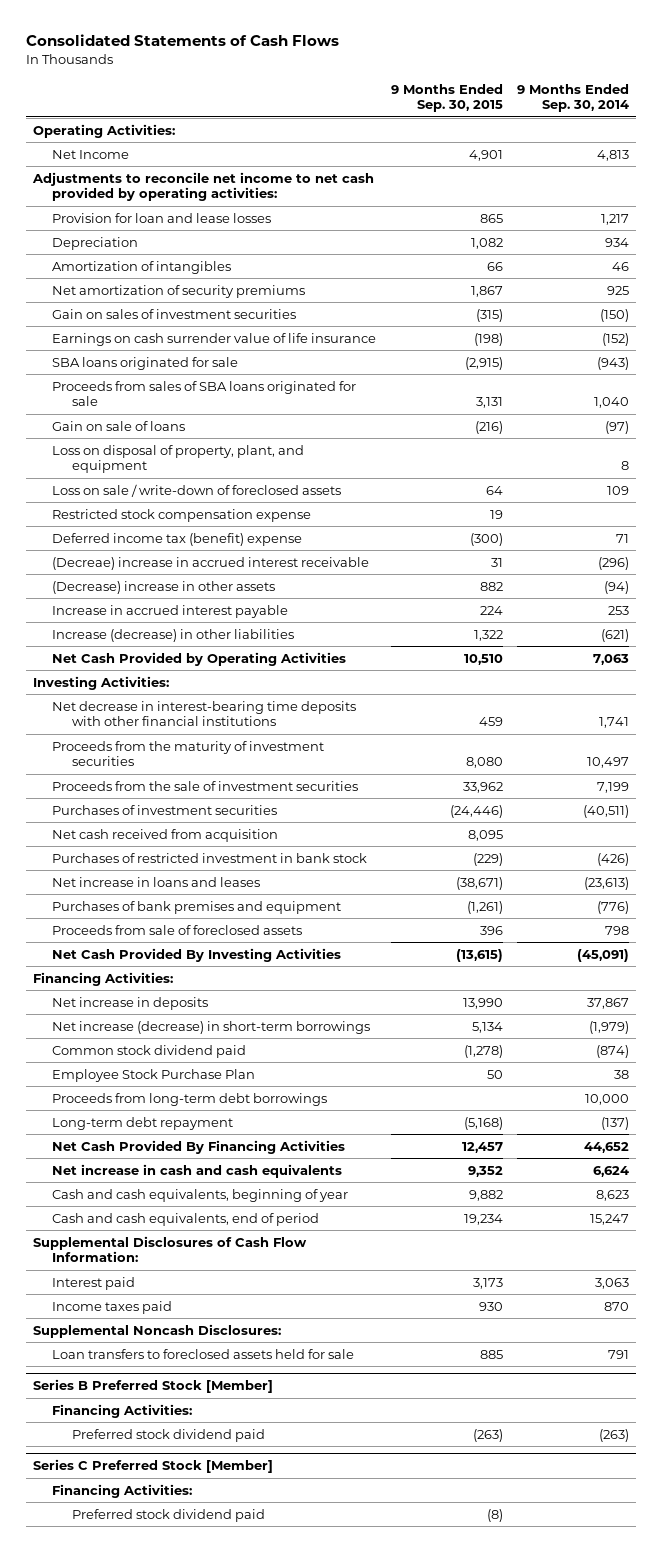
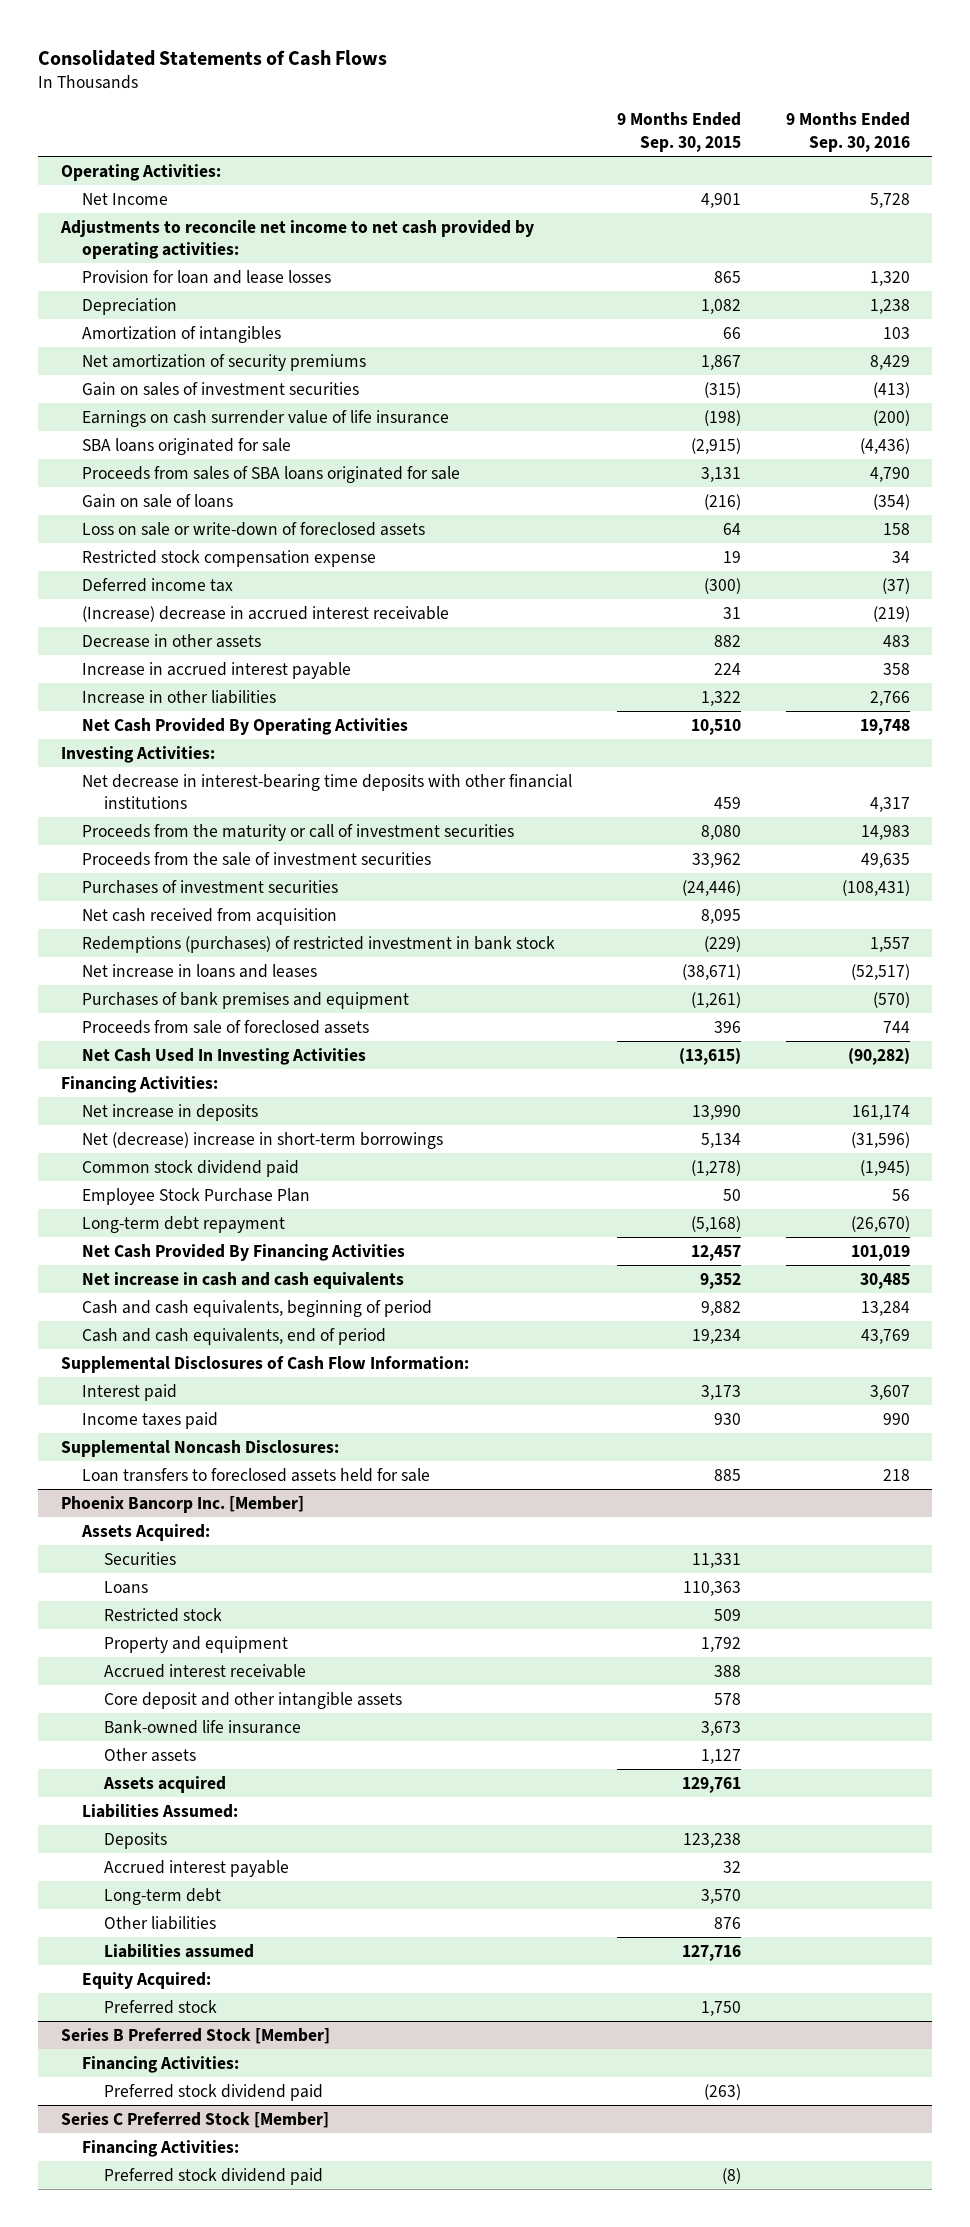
- | 9 Months Ended Sep. 30, 2015 | 9 Months Ended Sep. 30, 2014
+ | 9 Months Ended Sep. 30, 2015 | 9 Months Ended Sep. 30, 2016
- Loss on disposal of property, plant, and equipment | | 8
- Loss on sale / write-down of foreclosed assets | 64 | 109
+ Loss on sale or write-down of foreclosed assets | 64 | 158
- Deferred income tax (benefit) expense | (300) | 71
- (Decreae) increase in accrued interest receivable | 31 | (296)
- (Decrease) increase in other assets | 882 | (94)
+ Deferred income tax | (300) | (37)
+ (Increase) decrease in accrued interest receivable | 31 | (219)
+ Decrease in other assets | 882 | 483
- Increase (decrease) in other liabilities | 1,322 | (621)
- Net Cash Provided by Operating Activities | 10,510 | 7,063
+ Increase in other liabilities | 1,322 | 2,766
+ Net Cash Provided By Operating Activities | 10,510 | 19,748
- Proceeds from the maturity of investment securities | 8,080 | 10,497
+ Proceeds from the maturity or call of investment securities | 8,080 | 14,983
- Purchases of restricted investment in bank stock | (229) | (426)
+ Redemptions (purchases) of restricted investment in bank stock | (229) | 1,557
- Net Cash Provided By Investing Activities | (13,615) | (45,091)
+ Net Cash Used In Investing Activities | (13,615) | (90,282)
- Net increase (decrease) in short-term borrowings | 5,134 | (1,979)
+ Net (decrease) increase in short-term borrowings | 5,134 | (31,596)
- Proceeds from long-term debt borrowings | | 10,000
- Cash and cash equivalents, beginning of year | 9,882 | 8,623
+ Cash and cash equivalents, beginning of period | 9,882 | 13,284
+ Phoenix Bancorp Inc. [Member]
+ Assets Acquired:
+ Securities | 11,331 |
+ Loans | 110,363 |
+ Restricted stock | 509 |
+ Property and equipment | 1,792 |
+ Accrued interest receivable | 388 |
+ Core deposit and other intangible assets | 578 |
+ Bank-owned life insurance | 3,673 |
+ Other assets | 1,127 |
+ Assets acquired | 129,761 |
+ Liabilities Assumed:
+ Deposits | 123,238 |
+ Accrued interest payable | 32 |
+ Long-term debt | 3,570 |
+ Other liabilities | 876 |
+ Liabilities assumed | 127,716 |
+ Equity Acquired:
+ Preferred stock | 1,750 |

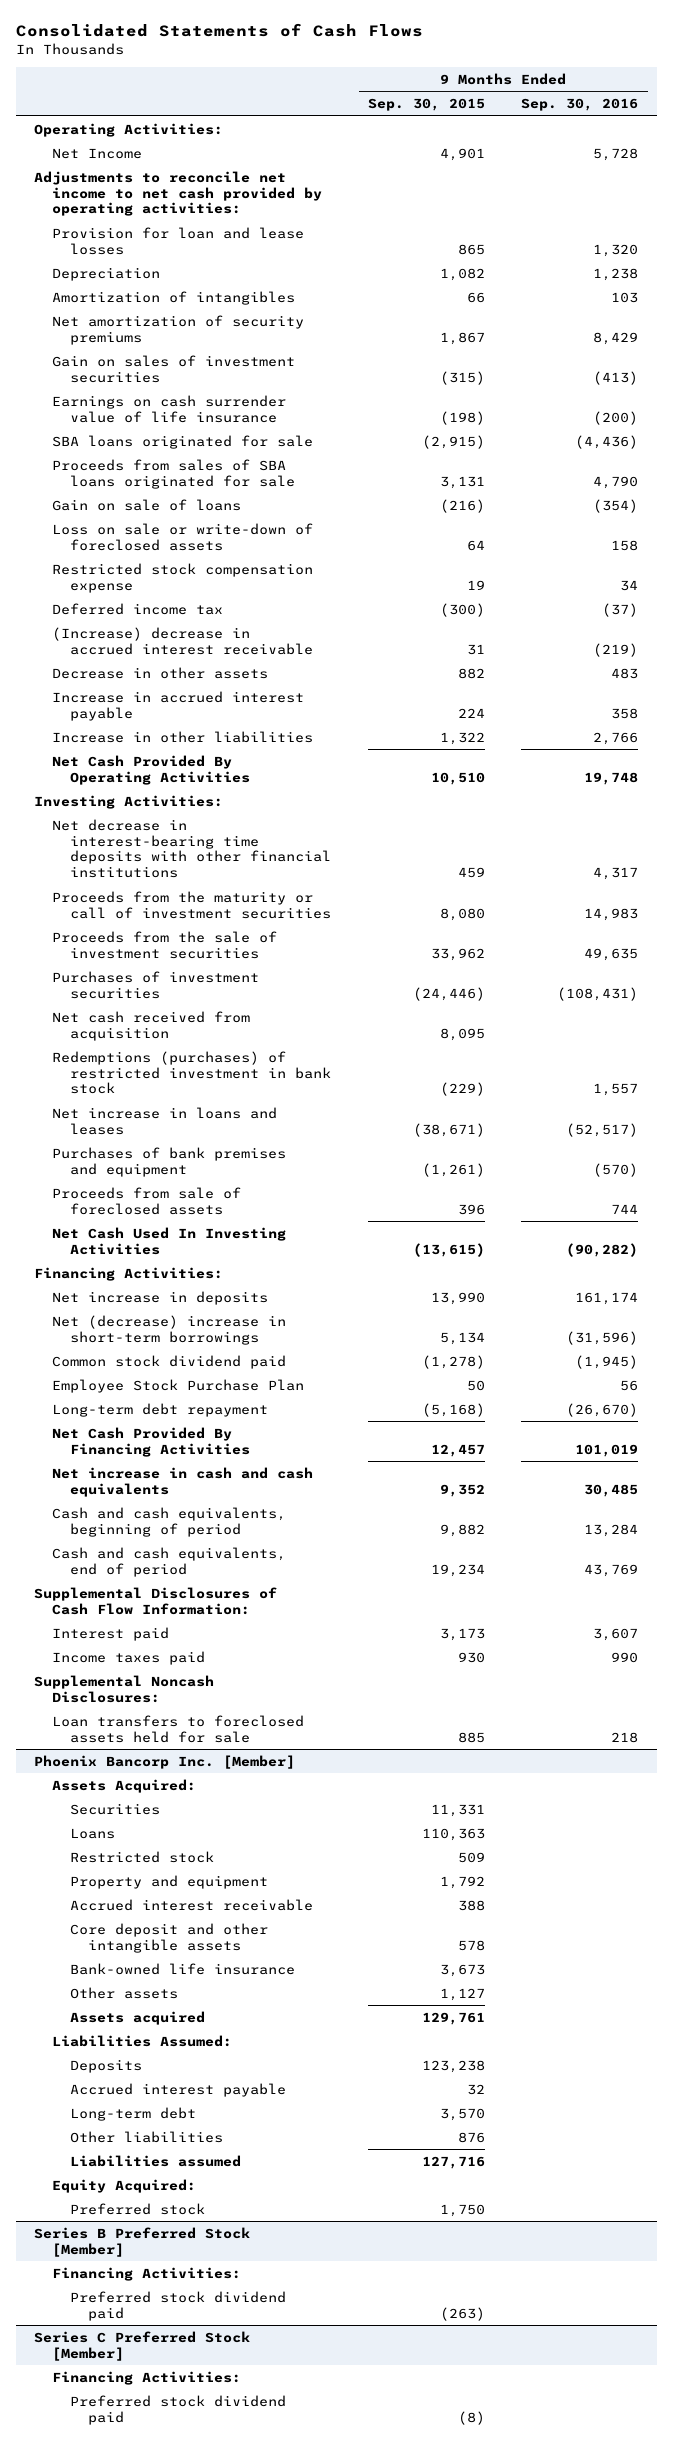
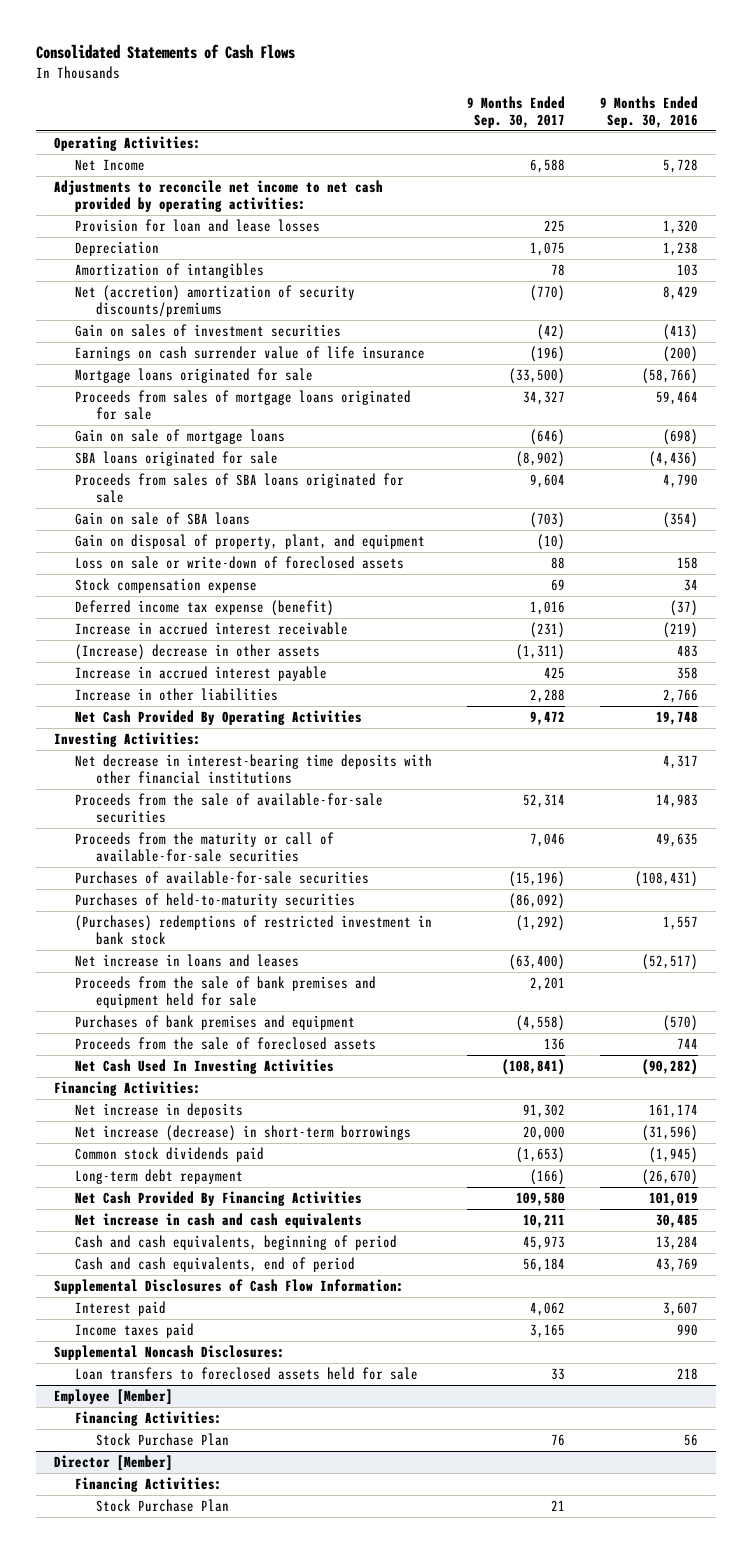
- | 9 Months Ended Sep. 30, 2015 | 9 Months Ended Sep. 30, 2016
+ | 9 Months Ended Sep. 30, 2017 | 9 Months Ended Sep. 30, 2016
- Net amortization of security premiums | 1,867 | 8,429
+ Net (accretion) amortization of security discounts/premiums | (770) | 8,429
+ Mortgage loans originated for sale | (33,500) | (58,766)
+ Proceeds from sales of mortgage loans originated for sale | 34,327 | 59,464
+ Gain on sale of mortgage loans | (646) | (698)
- Gain on sale of loans | (216) | (354)
+ Gain on sale of SBA loans | (703) | (354)
+ Gain on disposal of property, plant, and equipment | (10) |
- Restricted stock compensation expense | 19 | 34
- Deferred income tax | (300) | (37)
- (Increase) decrease in accrued interest receivable | 31 | (219)
- Decrease in other assets | 882 | 483
+ Stock compensation expense | 69 | 34
+ Deferred income tax expense (benefit) | 1,016 | (37)
+ Increase in accrued interest receivable | (231) | (219)
+ (Increase) decrease in other assets | (1,311) | 483
- Proceeds from the maturity or call of investment securities | 8,080 | 14,983
- Proceeds from the sale of investment securities | 33,962 | 49,635
- Purchases of investment securities | (24,446) | (108,431)
- Net cash received from acquisition | 8,095 |
- Redemptions (purchases) of restricted investment in bank stock | (229) | 1,557
+ Proceeds from the sale of available-for-sale securities | 52,314 | 14,983
+ Proceeds from the maturity or call of available-for-sale securities | 7,046 | 49,635
+ Purchases of available-for-sale securities | (15,196) | (108,431)
+ Purchases of held-to-maturity securities | (86,092) |
+ (Purchases) redemptions of restricted investment in bank stock | (1,292) | 1,557
+ Proceeds from the sale of bank premises and equipment held for sale | 2,201 |
- Proceeds from sale of foreclosed assets | 396 | 744
+ Proceeds from the sale of foreclosed assets | 136 | 744
- Net (decrease) increase in short-term borrowings | 5,134 | (31,596)
- Common stock dividend paid | (1,278) | (1,945)
- Employee Stock Purchase Plan | 50 | 56
+ Net increase (decrease) in short-term borrowings | 20,000 | (31,596)
+ Common stock dividends paid | (1,653) | (1,945)
- Phoenix Bancorp Inc. [Member]
- Assets Acquired:
- Securities | 11,331 |
- Loans | 110,363 |
- Restricted stock | 509 |
- Property and equipment | 1,792 |
- Accrued interest receivable | 388 |
- Core deposit and other intangible assets | 578 |
- Bank-owned life insurance | 3,673 |
- Other assets | 1,127 |
- Assets acquired | 129,761 |
- Liabilities Assumed:
- Deposits | 123,238 |
- Accrued interest payable | 32 |
- Long-term debt | 3,570 |
- Other liabilities | 876 |
- Liabilities assumed | 127,716 |
- Equity Acquired:
- Preferred stock | 1,750 |
- Series B Preferred Stock [Member]
+ Employee [Member]
- Preferred stock dividend paid | (263) |
- Series C Preferred Stock [Member]
+ Stock Purchase Plan | 76 | 56
+ Director [Member]
- Preferred stock dividend paid | (8) |
+ Stock Purchase Plan | 21 |

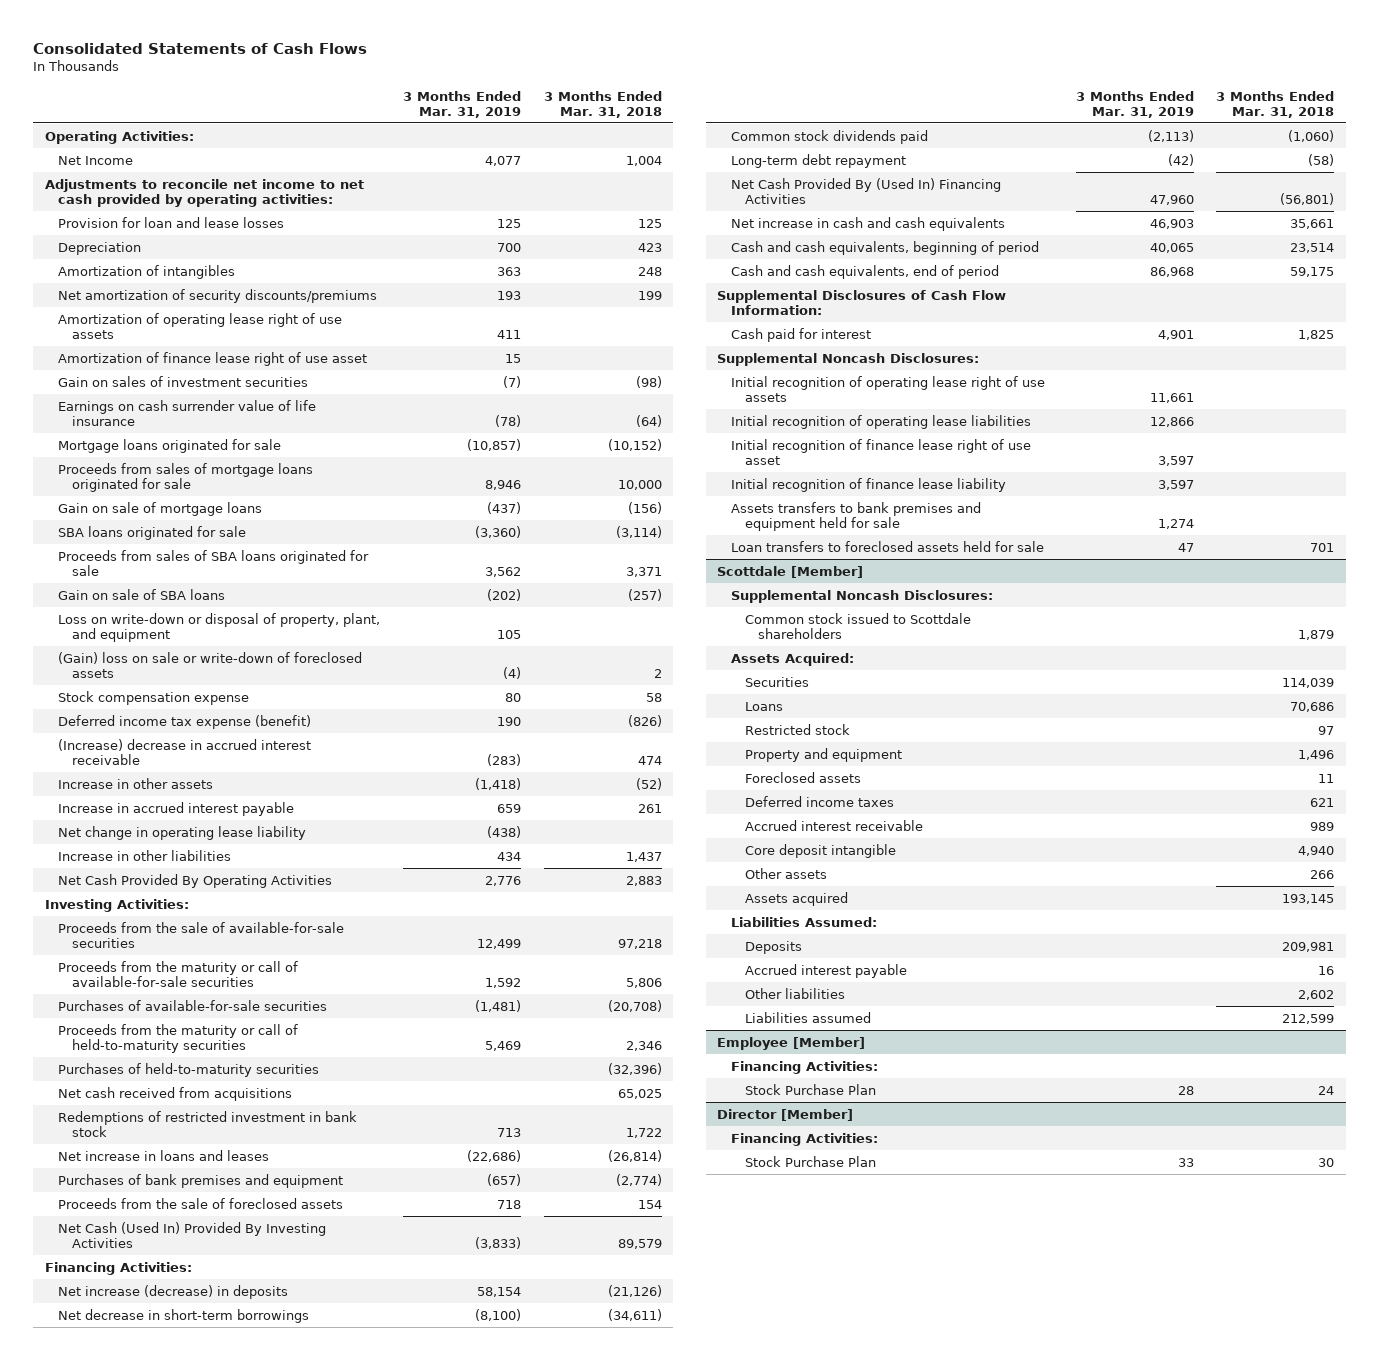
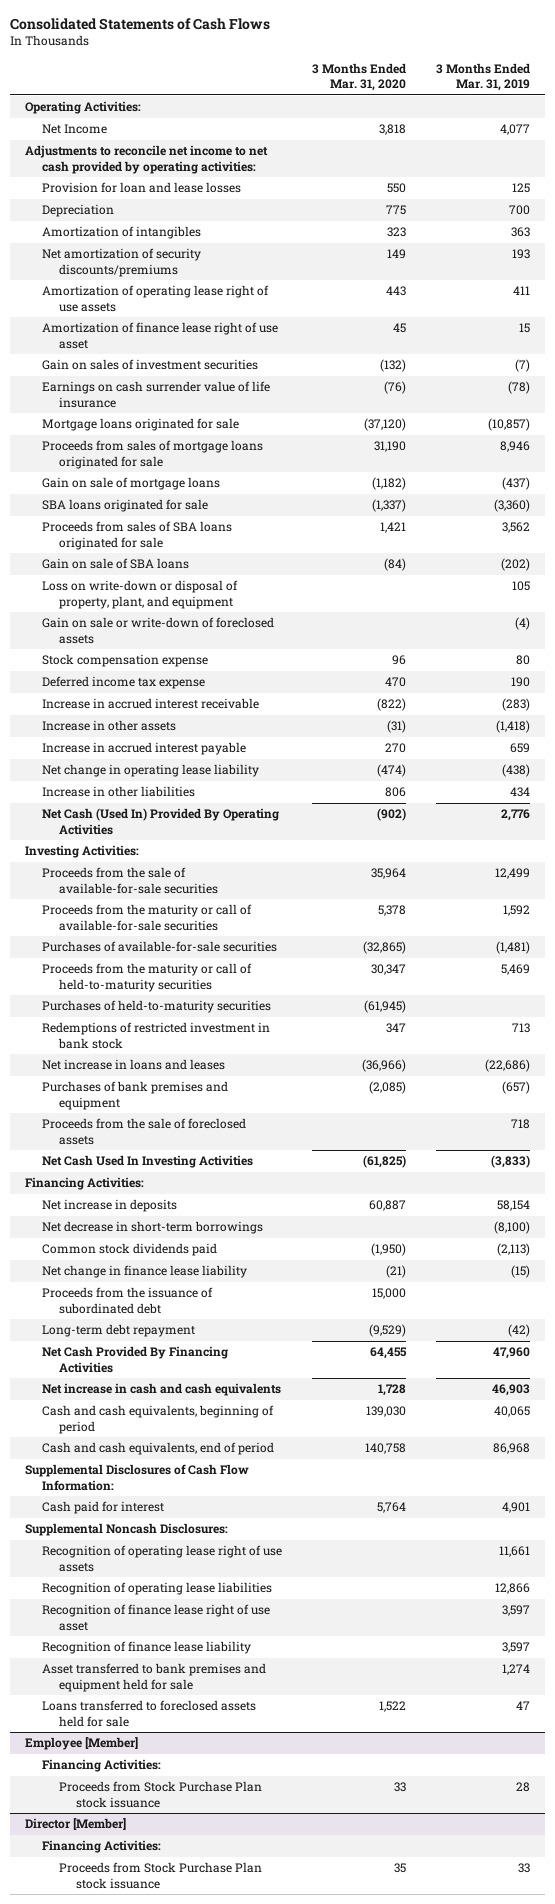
- | 3 Months Ended Mar. 31, 2019 | 3 Months Ended Mar. 31, 2018
+ | 3 Months Ended Mar. 31, 2020 | 3 Months Ended Mar. 31, 2019
- (Gain) loss on sale or write-down of foreclosed assets | (4) | 2
+ Gain on sale or write-down of foreclosed assets | | (4)
- Deferred income tax expense (benefit) | 190 | (826)
- (Increase) decrease in accrued interest receivable | (283) | 474
+ Deferred income tax expense | 470 | 190
+ Increase in accrued interest receivable | (822) | (283)
- Net Cash Provided By Operating Activities | 2,776 | 2,883
+ Net Cash (Used In) Provided By Operating Activities | (902) | 2,776
- Net cash received from acquisitions | | 65,025
- Net Cash (Used In) Provided By Investing Activities | (3,833) | 89,579
+ Net Cash Used In Investing Activities | (61,825) | (3,833)
- Net increase (decrease) in deposits | 58,154 | (21,126)
+ Net increase in deposits | 60,887 | 58,154
+ Net change in finance lease liability | (21) | (15)
+ Proceeds from the issuance of subordinated debt | 15,000 |
- Net Cash Provided By (Used In) Financing Activities | 47,960 | (56,801)
+ Net Cash Provided By Financing Activities | 64,455 | 47,960
- Initial recognition of operating lease right of use assets | 11,661 |
- Initial recognition of operating lease liabilities | 12,866 |
- Initial recognition of finance lease right of use asset | 3,597 |
- Initial recognition of finance lease liability | 3,597 |
- Assets transfers to bank premises and equipment held for sale | 1,274 |
- Loan transfers to foreclosed assets held for sale | 47 | 701
- Scottdale [Member]
- Supplemental Noncash Disclosures:
- Common stock issued to Scottdale shareholders | | 1,879
- Assets Acquired:
- Securities | | 114,039
- Loans | | 70,686
- Restricted stock | | 97
- Property and equipment | | 1,496
- Foreclosed assets | | 11
- Deferred income taxes | | 621
- Accrued interest receivable | | 989
- Core deposit intangible | | 4,940
- Other assets | | 266
- Assets acquired | | 193,145
- Liabilities Assumed:
- Deposits | | 209,981
- Accrued interest payable | | 16
- Other liabilities | | 2,602
- Liabilities assumed | | 212,599
+ Recognition of operating lease right of use assets | | 11,661
+ Recognition of operating lease liabilities | | 12,866
+ Recognition of finance lease right of use asset | | 3,597
+ Recognition of finance lease liability | | 3,597
+ Asset transferred to bank premises and equipment held for sale | | 1,274
+ Loans transferred to foreclosed assets held for sale | 1,522 | 47
@ Employee [Member]
- Stock Purchase Plan | 28 | 24
+ Proceeds from Stock Purchase Plan stock issuance | 33 | 28
@ Director [Member]
- Stock Purchase Plan | 33 | 30
+ Proceeds from Stock Purchase Plan stock issuance | 35 | 33

